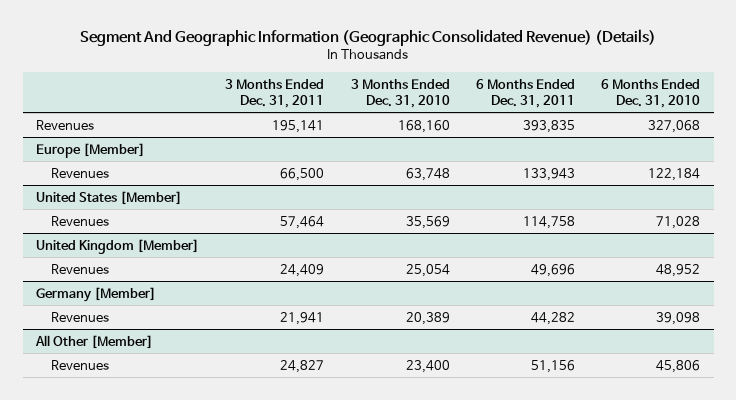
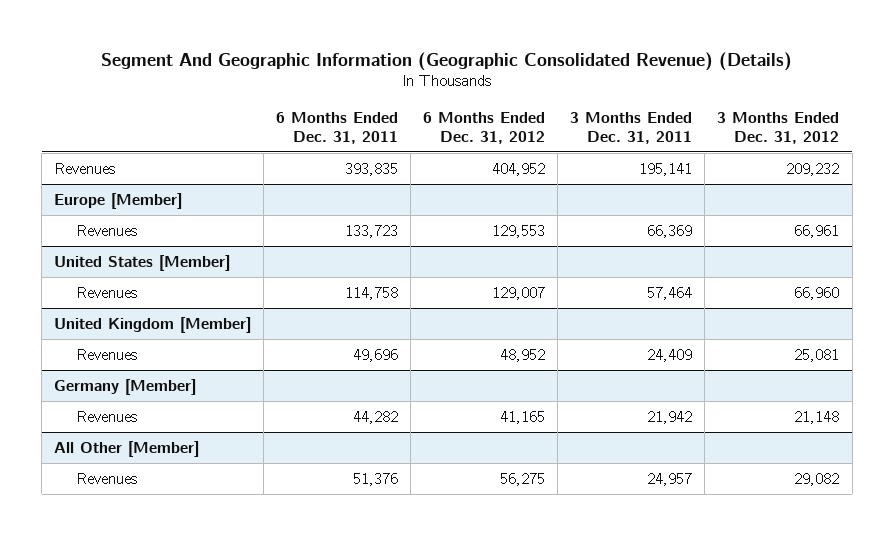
- | 3 Months Ended Dec. 31, 2011 | 3 Months Ended Dec. 31, 2010 | 6 Months Ended Dec. 31, 2011 | 6 Months Ended Dec. 31, 2010
+ | 6 Months Ended Dec. 31, 2011 | 6 Months Ended Dec. 31, 2012 | 3 Months Ended Dec. 31, 2011 | 3 Months Ended Dec. 31, 2012
@ Europe [Member]
- Revenues | 66,500 | 63,748 | 133,943 | 122,184
+ Revenues | 133,723 | 129,553 | 66,369 | 66,961
@ Germany [Member]
- Revenues | 21,941 | 20,389 | 44,282 | 39,098
+ Revenues | 44,282 | 41,165 | 21,942 | 21,148
@ All Other [Member]
- Revenues | 24,827 | 23,400 | 51,156 | 45,806
+ Revenues | 51,376 | 56,275 | 24,957 | 29,082

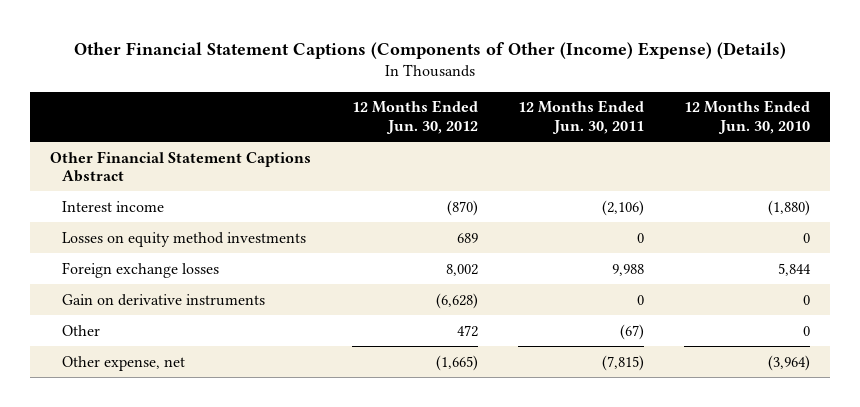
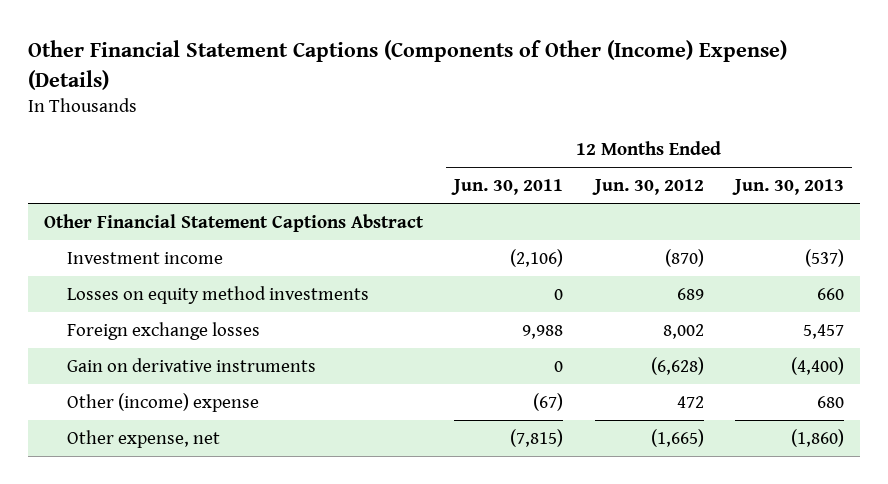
- | 12 Months Ended Jun. 30, 2012 | 12 Months Ended Jun. 30, 2011 | 12 Months Ended Jun. 30, 2010
+ | 12 Months Ended Jun. 30, 2011 | 12 Months Ended Jun. 30, 2012 | 12 Months Ended Jun. 30, 2013
- Interest income | (870) | (2,106) | (1,880)
+ Investment income | (2,106) | (870) | (537)
- Other | 472 | (67) | 0
+ Other (income) expense | (67) | 472 | 680

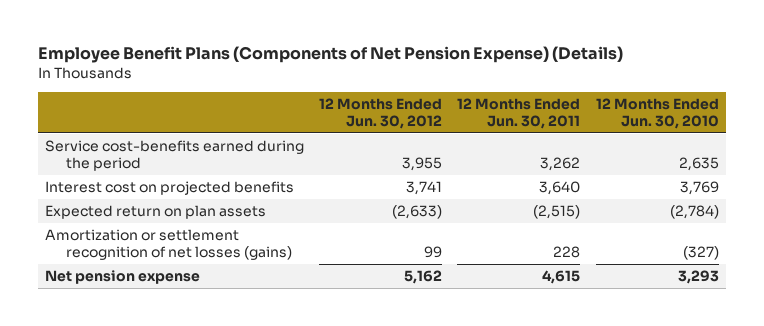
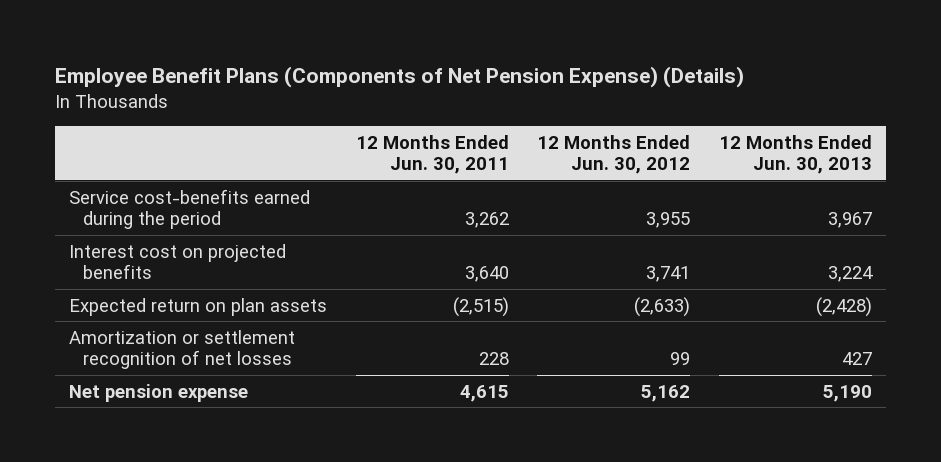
- | 12 Months Ended Jun. 30, 2012 | 12 Months Ended Jun. 30, 2011 | 12 Months Ended Jun. 30, 2010
+ | 12 Months Ended Jun. 30, 2011 | 12 Months Ended Jun. 30, 2012 | 12 Months Ended Jun. 30, 2013
- Amortization or settlement recognition of net losses (gains) | 99 | 228 | (327)
+ Amortization or settlement recognition of net losses | 228 | 99 | 427

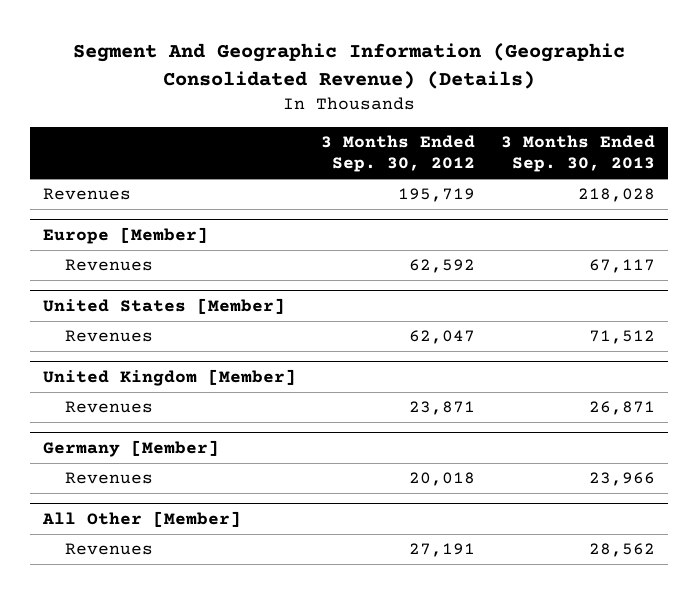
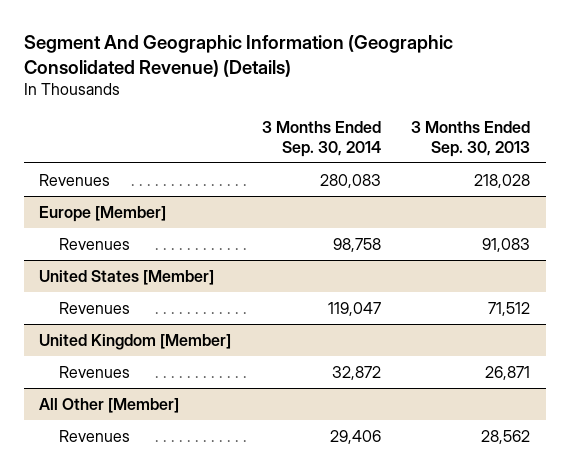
- | 3 Months Ended Sep. 30, 2012 | 3 Months Ended Sep. 30, 2013
+ | 3 Months Ended Sep. 30, 2014 | 3 Months Ended Sep. 30, 2013
@ Europe [Member]
- Revenues | 62,592 | 67,117
+ Revenues | 98,758 | 91,083
- Germany [Member]
- Revenues | 20,018 | 23,966

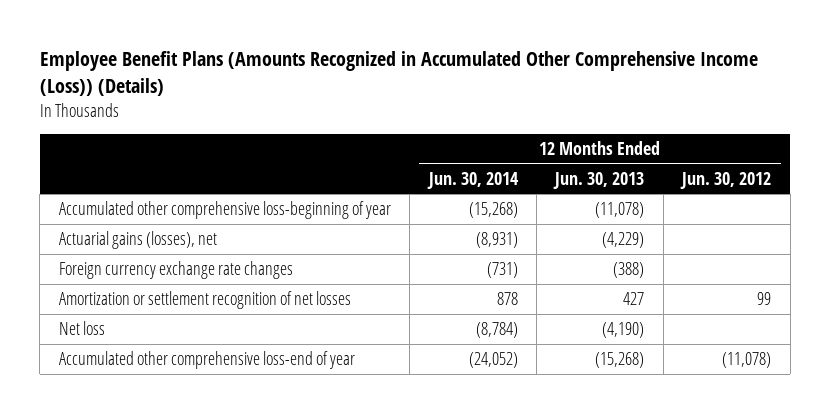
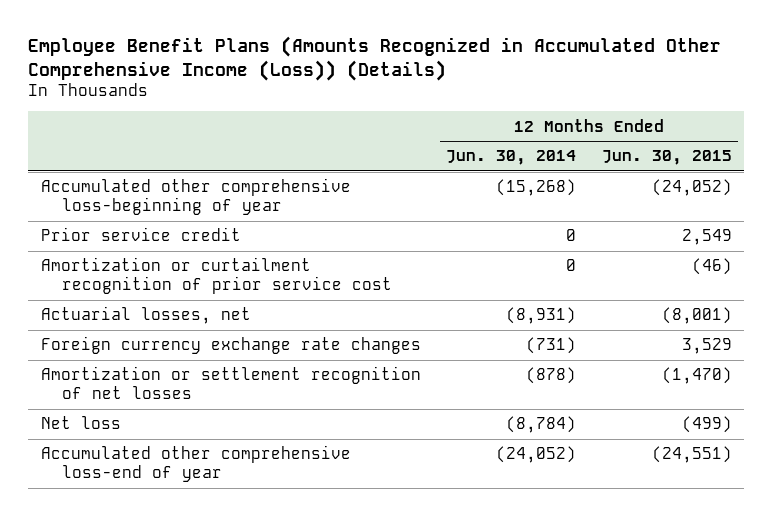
- | 12 Months Ended Jun. 30, 2014 | 12 Months Ended Jun. 30, 2013 | 12 Months Ended Jun. 30, 2012
+ | 12 Months Ended Jun. 30, 2014 | 12 Months Ended Jun. 30, 2015
- Actuarial gains (losses), net | (8,931) | (4,229) |
+ Prior service credit | 0 | 2,549
+ Amortization or curtailment recognition of prior service cost | 0 | (46)
+ Actuarial losses, net | (8,931) | (8,001)
- Amortization or settlement recognition of net losses | 878 | 427 | 99
+ Amortization or settlement recognition of net losses | (878) | (1,470)

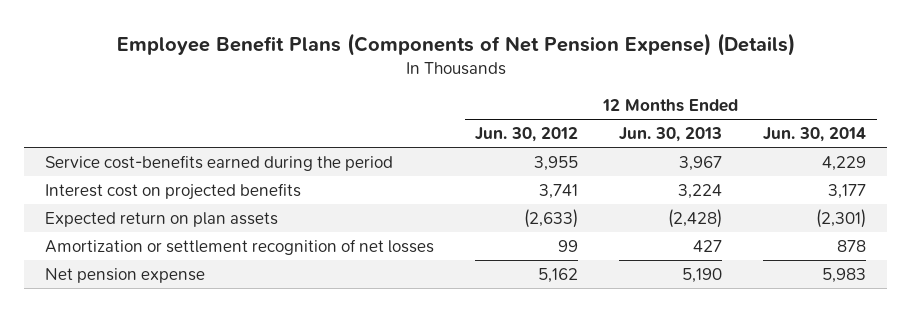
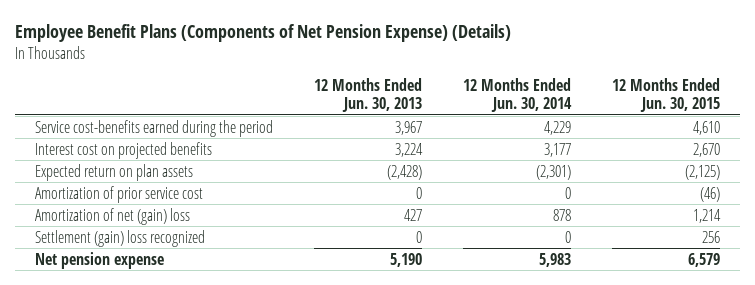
- | 12 Months Ended Jun. 30, 2012 | 12 Months Ended Jun. 30, 2013 | 12 Months Ended Jun. 30, 2014
+ | 12 Months Ended Jun. 30, 2013 | 12 Months Ended Jun. 30, 2014 | 12 Months Ended Jun. 30, 2015
- Amortization or settlement recognition of net losses | 99 | 427 | 878
+ Amortization of prior service cost | 0 | 0 | (46)
+ Amortization of net (gain) loss | 427 | 878 | 1,214
+ Settlement (gain) loss recognized | 0 | 0 | 256

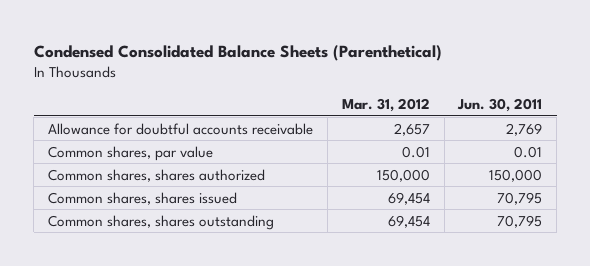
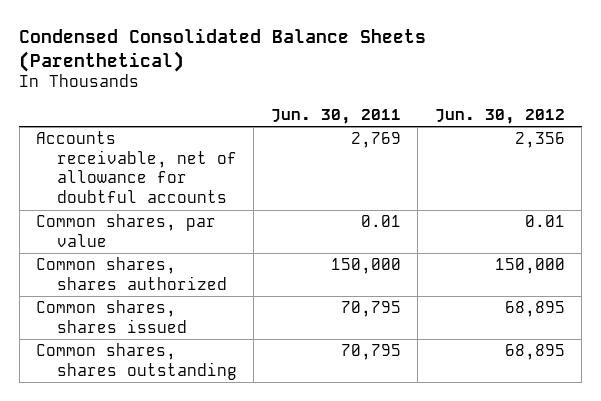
- | Mar. 31, 2012 | Jun. 30, 2011
+ | Jun. 30, 2011 | Jun. 30, 2012
- Allowance for doubtful accounts receivable | 2,657 | 2,769
+ Accounts receivable, net of allowance for doubtful accounts | 2,769 | 2,356

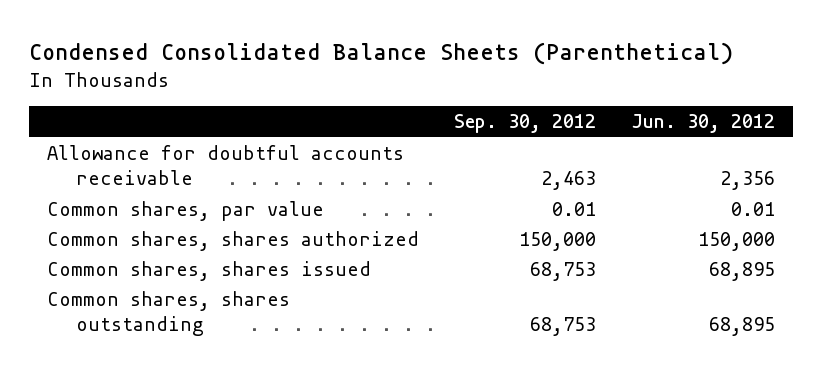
- | Jun. 30, 2011 | Jun. 30, 2012
+ | Sep. 30, 2012 | Jun. 30, 2012
- Accounts receivable, net of allowance for doubtful accounts | 2,769 | 2,356
+ Allowance for doubtful accounts receivable | 2,463 | 2,356

